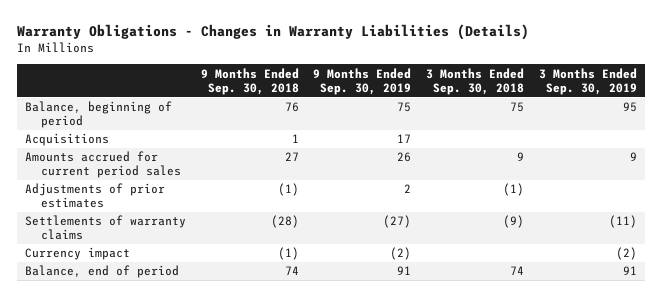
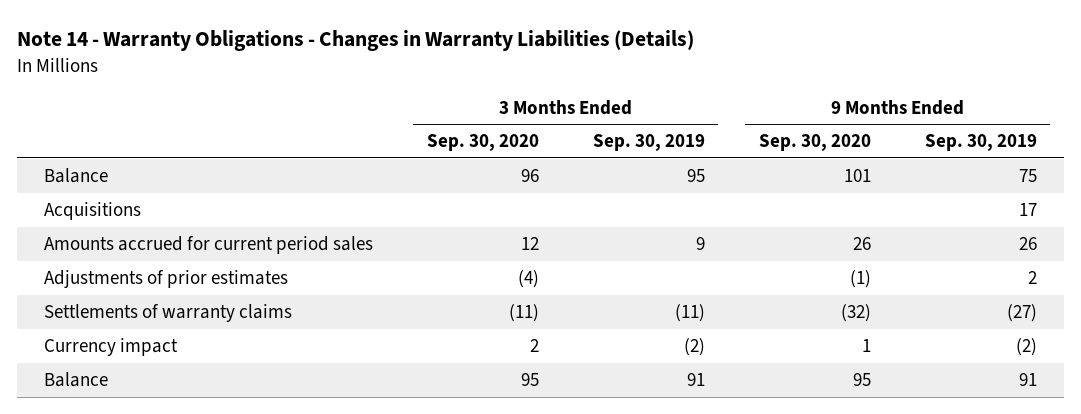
- Warranty Obligations - Changes in Warranty Liabilities (Details)
+ Note 14 - Warranty Obligations - Changes in Warranty Liabilities (Details)
- | 9 Months Ended Sep. 30, 2018 | 9 Months Ended Sep. 30, 2019 | 3 Months Ended Sep. 30, 2018 | 3 Months Ended Sep. 30, 2019
+ | 3 Months Ended Sep. 30, 2020 | 3 Months Ended Sep. 30, 2019 | 9 Months Ended Sep. 30, 2020 | 9 Months Ended Sep. 30, 2019
- Balance, beginning of period | 76 | 75 | 75 | 95
+ Balance | 96 | 95 | 101 | 75
- Balance, end of period | 74 | 91 | 74 | 91
+ Balance | 95 | 91 | 95 | 91

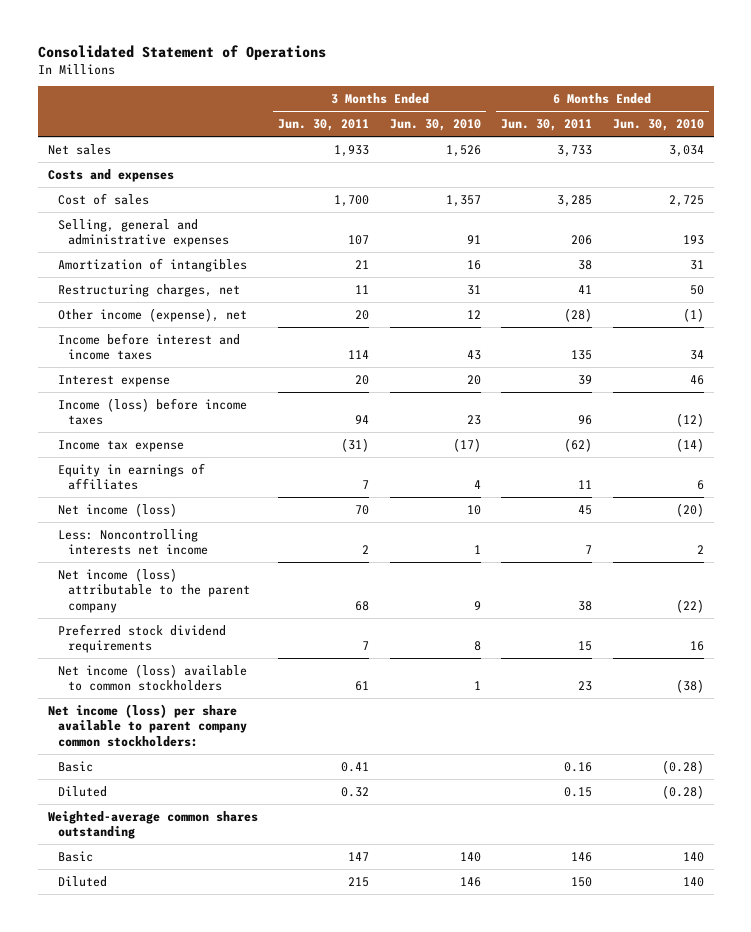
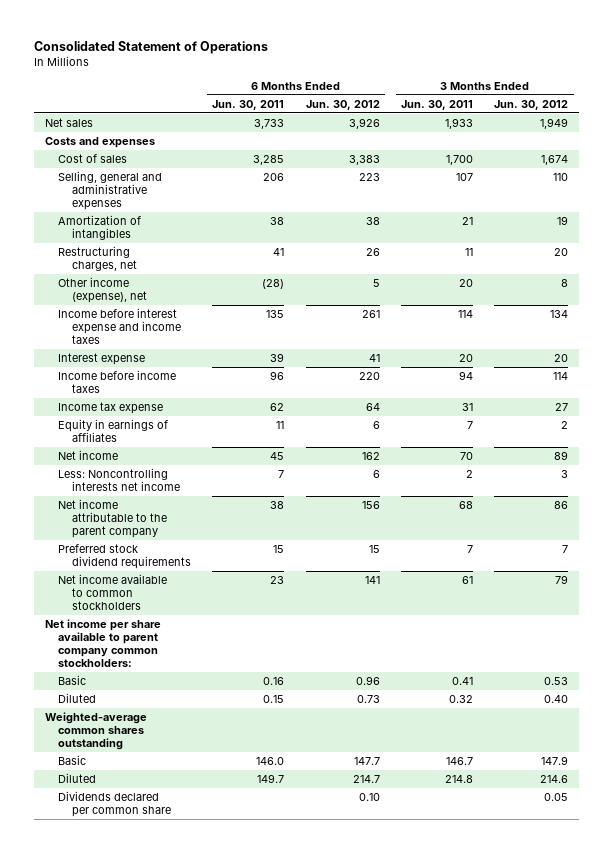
- | 3 Months Ended Jun. 30, 2011 | 3 Months Ended Jun. 30, 2010 | 6 Months Ended Jun. 30, 2011 | 6 Months Ended Jun. 30, 2010
+ | 6 Months Ended Jun. 30, 2011 | 6 Months Ended Jun. 30, 2012 | 3 Months Ended Jun. 30, 2011 | 3 Months Ended Jun. 30, 2012
- Income before interest and income taxes | 114 | 43 | 135 | 34
+ Income before interest expense and income taxes | 135 | 261 | 114 | 134
- Income (loss) before income taxes | 94 | 23 | 96 | (12)
- Income tax expense | (31) | (17) | (62) | (14)
+ Income before income taxes | 96 | 220 | 94 | 114
+ Income tax expense | 62 | 64 | 31 | 27
- Net income (loss) | 70 | 10 | 45 | (20)
+ Net income | 45 | 162 | 70 | 89
- Net income (loss) attributable to the parent company | 68 | 9 | 38 | (22)
+ Net income attributable to the parent company | 38 | 156 | 68 | 86
- Net income (loss) available to common stockholders | 61 | 1 | 23 | (38)
- Net income (loss) per share available to parent company common stockholders:
+ Net income available to common stockholders | 23 | 141 | 61 | 79
+ Net income per share available to parent company common stockholders:
- Basic | 147 | 140 | 146 | 140
- Diluted | 215 | 146 | 150 | 140
+ Basic | 146.0 | 147.7 | 146.7 | 147.9
+ Diluted | 149.7 | 214.7 | 214.8 | 214.6
+ Dividends declared per common share | | 0.10 | | 0.05

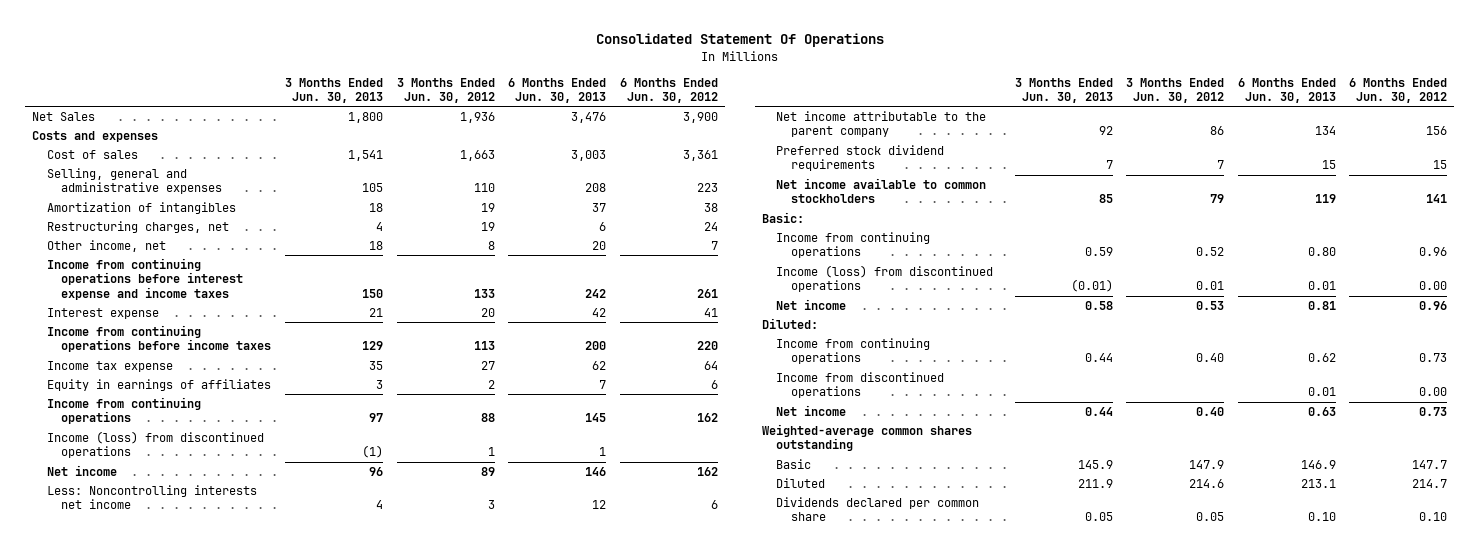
- Consolidated Statement of Operations
+ Consolidated Statement Of Operations
- | 6 Months Ended Jun. 30, 2011 | 6 Months Ended Jun. 30, 2012 | 3 Months Ended Jun. 30, 2011 | 3 Months Ended Jun. 30, 2012
+ | 3 Months Ended Jun. 30, 2013 | 3 Months Ended Jun. 30, 2012 | 6 Months Ended Jun. 30, 2013 | 6 Months Ended Jun. 30, 2012
- Net sales | 3,733 | 3,926 | 1,933 | 1,949
+ Net Sales | 1,800 | 1,936 | 3,476 | 3,900
- Cost of sales | 3,285 | 3,383 | 1,700 | 1,674
+ Cost of sales | 1,541 | 1,663 | 3,003 | 3,361
- Restructuring charges, net | 41 | 26 | 11 | 20
- Other income (expense), net | (28) | 5 | 20 | 8
- Income before interest expense and income taxes | 135 | 261 | 114 | 134
+ Restructuring charges, net | 4 | 19 | 6 | 24
+ Other income, net | 18 | 8 | 20 | 7
+ Income from continuing operations before interest expense and income taxes | 150 | 133 | 242 | 261
- Income before income taxes | 96 | 220 | 94 | 114
+ Income from continuing operations before income taxes | 129 | 113 | 200 | 220
+ Income from continuing operations | 97 | 88 | 145 | 162
+ Income (loss) from discontinued operations | (1) | 1 | 1 |
- Net income per share available to parent company common stockholders:
- Basic | 0.16 | 0.96 | 0.41 | 0.53
- Diluted | 0.15 | 0.73 | 0.32 | 0.40
+ Basic:
+ Income from continuing operations | 0.59 | 0.52 | 0.80 | 0.96
+ Income (loss) from discontinued operations | (0.01) | 0.01 | 0.01 | 0.00
+ Net income | 0.58 | 0.53 | 0.81 | 0.96
+ Diluted:
+ Income from continuing operations | 0.44 | 0.40 | 0.62 | 0.73
+ Income from discontinued operations | | | 0.01 | 0.00
+ Net income | 0.44 | 0.40 | 0.63 | 0.73

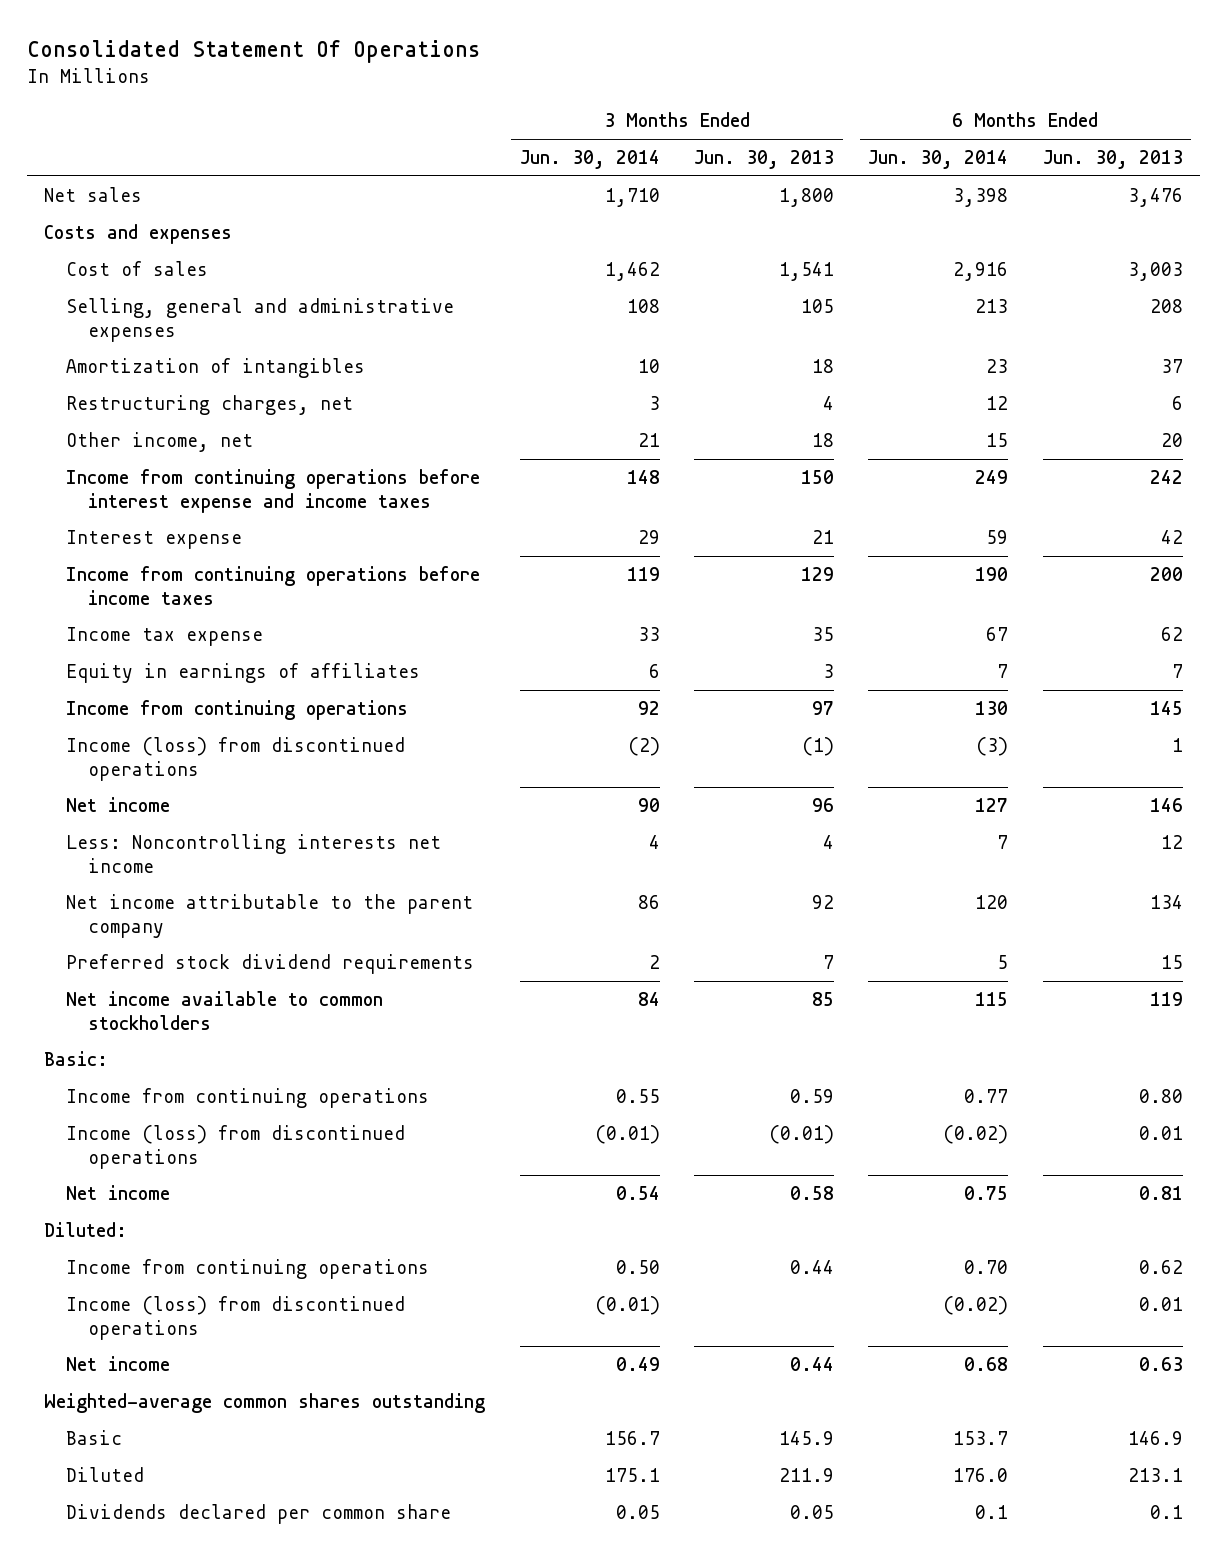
- | 3 Months Ended Jun. 30, 2013 | 3 Months Ended Jun. 30, 2012 | 6 Months Ended Jun. 30, 2013 | 6 Months Ended Jun. 30, 2012
+ | 3 Months Ended Jun. 30, 2014 | 3 Months Ended Jun. 30, 2013 | 6 Months Ended Jun. 30, 2014 | 6 Months Ended Jun. 30, 2013
- Net Sales | 1,800 | 1,936 | 3,476 | 3,900
+ Net sales | 1,710 | 1,800 | 3,398 | 3,476
- Income from discontinued operations | | | 0.01 | 0.00
+ Income (loss) from discontinued operations | (0.01) | | (0.02) | 0.01
- Dividends declared per common share | 0.05 | 0.05 | 0.10 | 0.10
+ Dividends declared per common share | 0.05 | 0.05 | 0.1 | 0.1

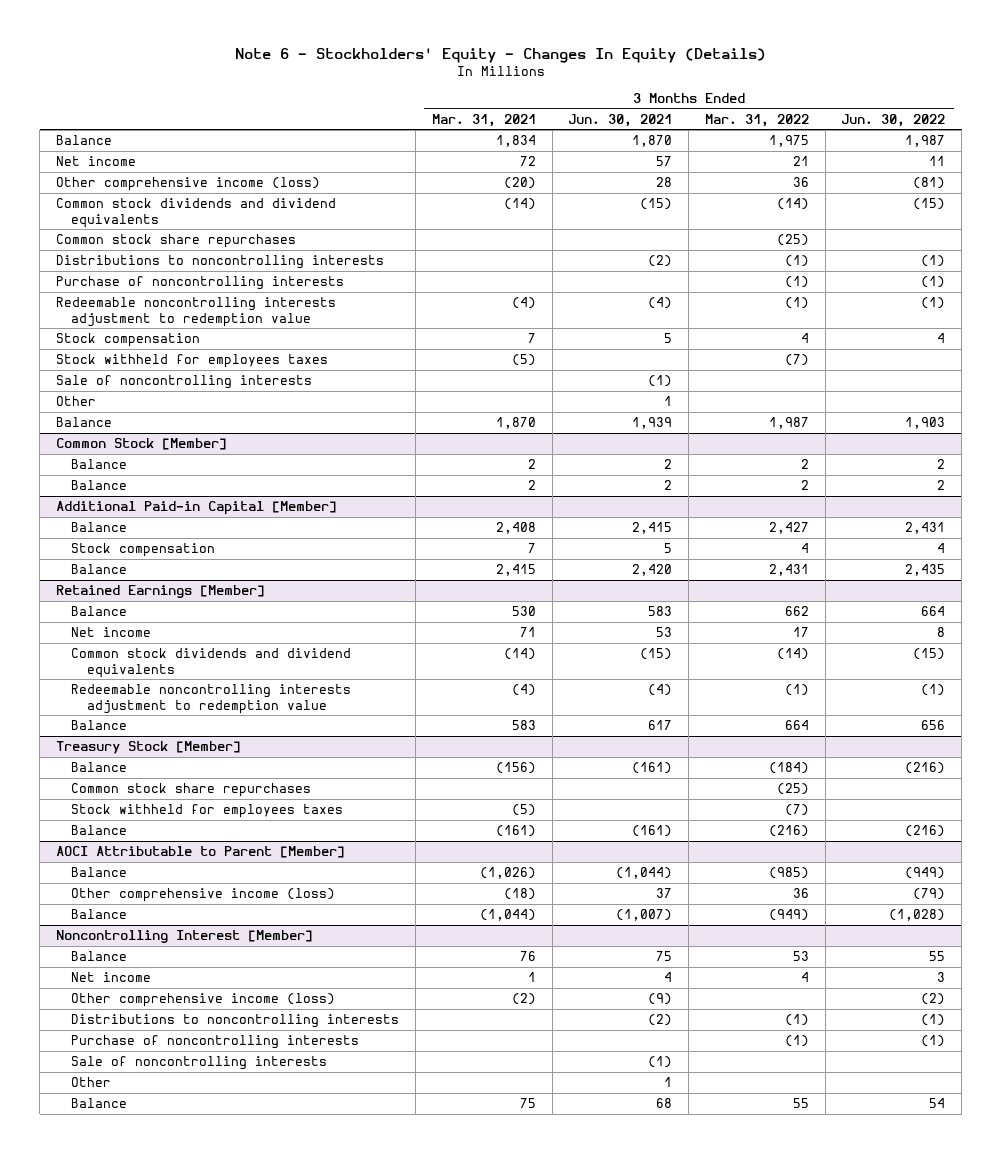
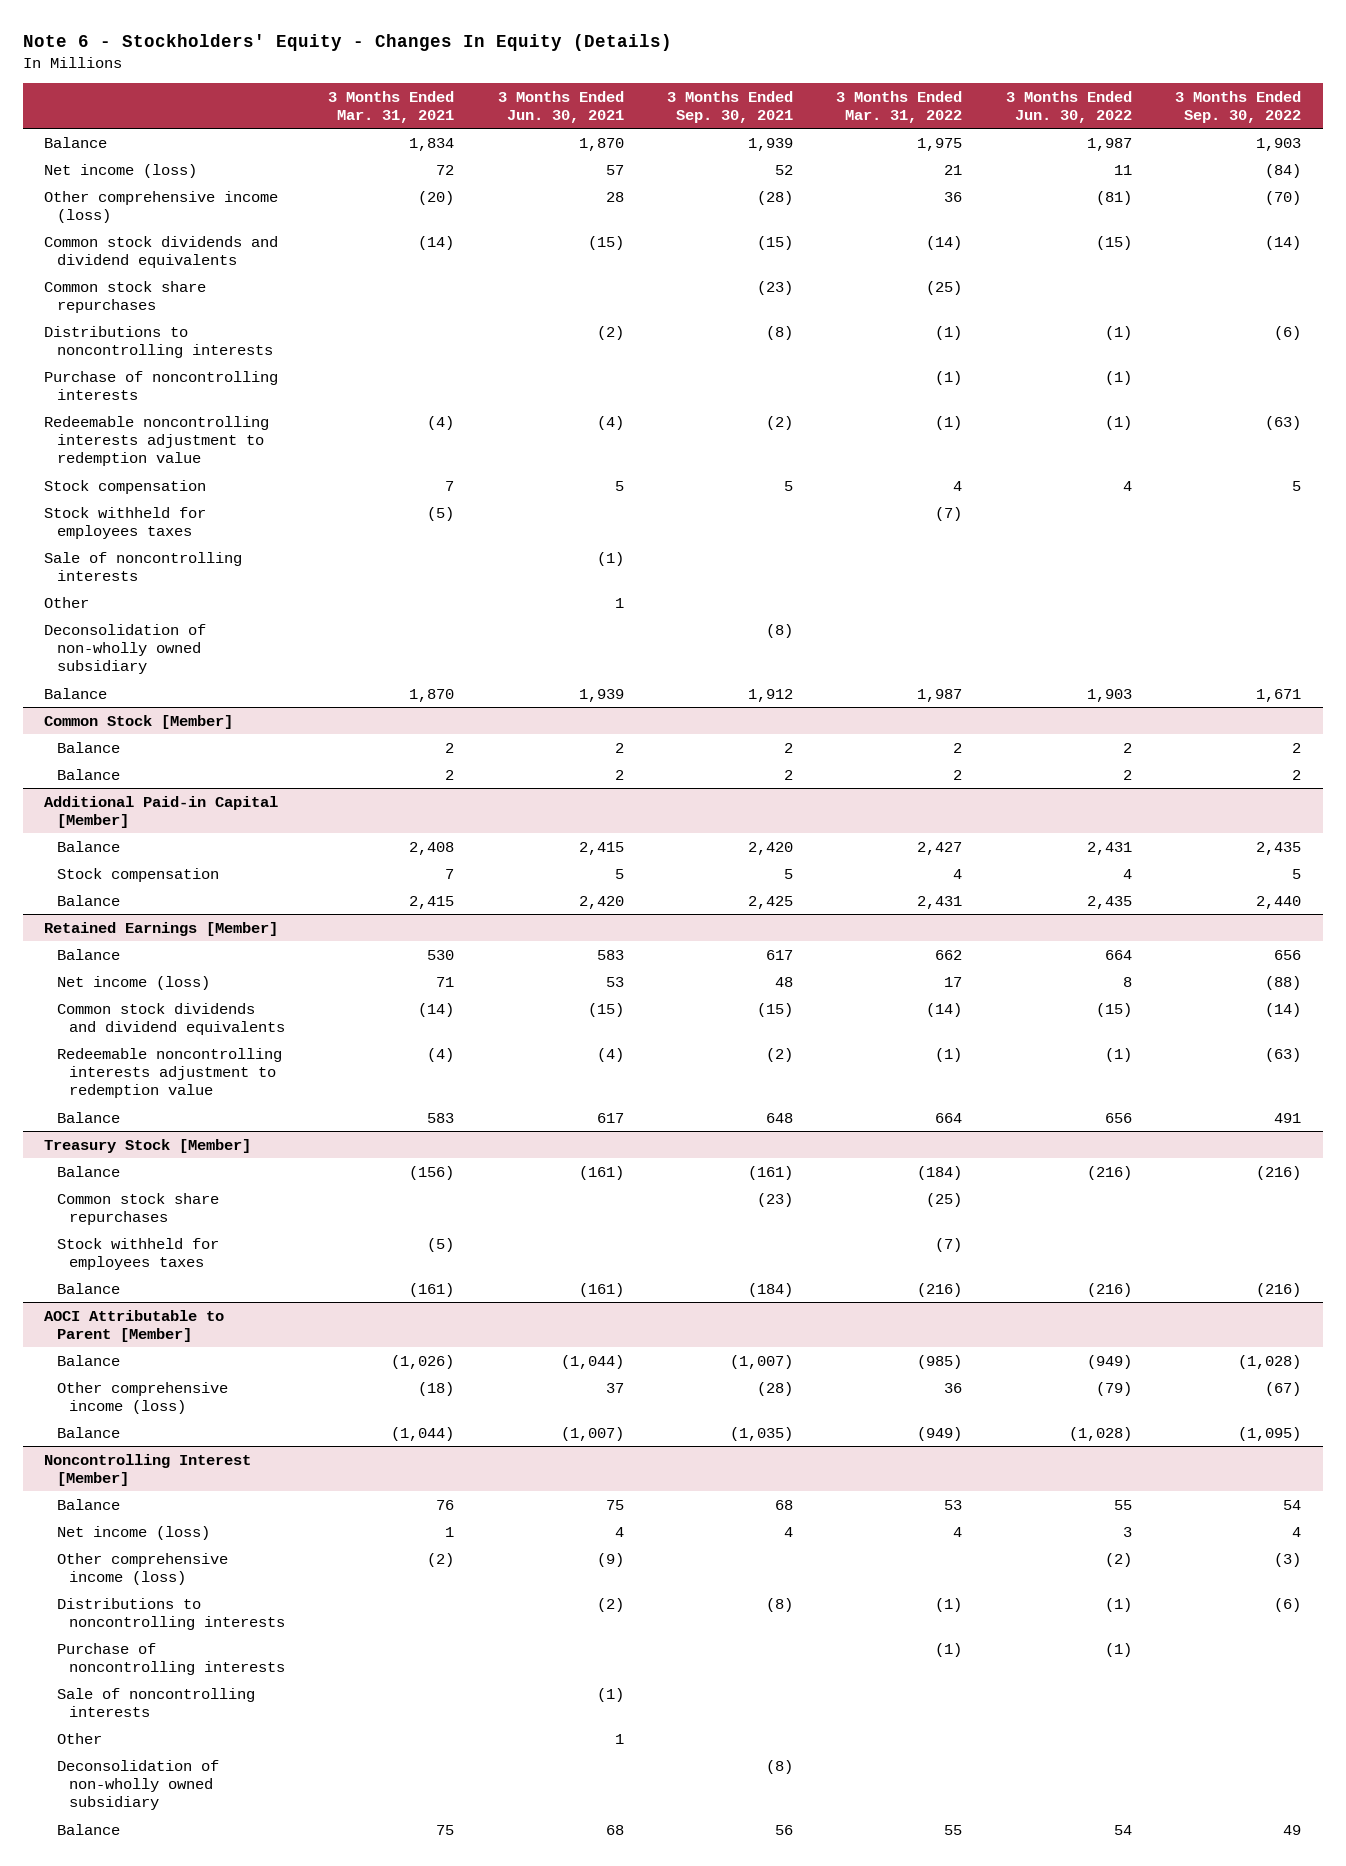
- | 3 Months Ended Mar. 31, 2021 | 3 Months Ended Jun. 30, 2021 | 3 Months Ended Mar. 31, 2022 | 3 Months Ended Jun. 30, 2022
+ | 3 Months Ended Mar. 31, 2021 | 3 Months Ended Jun. 30, 2021 | 3 Months Ended Sep. 30, 2021 | 3 Months Ended Mar. 31, 2022 | 3 Months Ended Jun. 30, 2022 | 3 Months Ended Sep. 30, 2022
- Net income | 72 | 57 | 21 | 11
+ Net income (loss) | 72 | 57 | 52 | 21 | 11 | (84)
+ Deconsolidation of non-wholly owned subsidiary | | | (8) | | |
@ Retained Earnings [Member]
- Net income | 71 | 53 | 17 | 8
+ Net income (loss) | 71 | 53 | 48 | 17 | 8 | (88)
@ Noncontrolling Interest [Member]
- Net income | 1 | 4 | 4 | 3
+ Net income (loss) | 1 | 4 | 4 | 4 | 3 | 4
+ Deconsolidation of non-wholly owned subsidiary | | | (8) | | |

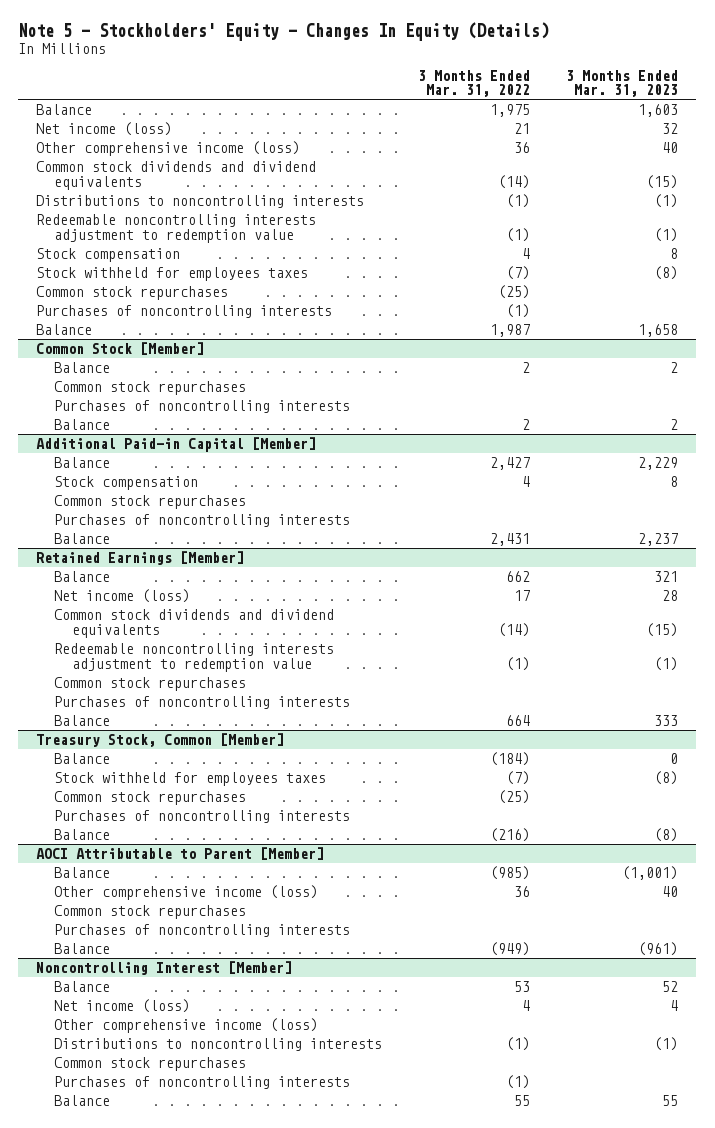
- Note 6 - Stockholders' Equity - Changes In Equity (Details)
+ Note 5 - Stockholders' Equity - Changes In Equity (Details)
- | 3 Months Ended Mar. 31, 2021 | 3 Months Ended Jun. 30, 2021 | 3 Months Ended Sep. 30, 2021 | 3 Months Ended Mar. 31, 2022 | 3 Months Ended Jun. 30, 2022 | 3 Months Ended Sep. 30, 2022
+ | 3 Months Ended Mar. 31, 2022 | 3 Months Ended Mar. 31, 2023
- Common stock share repurchases | | | (23) | (25) | |
- Purchase of noncontrolling interests | | | | (1) | (1) |
- Sale of noncontrolling interests | | (1) | | | |
- Other | | 1 | | | |
- Deconsolidation of non-wholly owned subsidiary | | | (8) | | |
+ Common stock repurchases | (25) |
+ Purchases of noncontrolling interests | (1) |
@ Common Stock [Member]
+ Common stock repurchases
+ Purchases of noncontrolling interests
@ Additional Paid-in Capital [Member]
+ Common stock repurchases
+ Purchases of noncontrolling interests
@ Retained Earnings [Member]
+ Common stock repurchases
+ Purchases of noncontrolling interests
- Treasury Stock [Member]
+ Treasury Stock, Common [Member]
- Common stock share repurchases | | | (23) | (25) | |
+ Common stock repurchases | (25) |
+ Purchases of noncontrolling interests
@ AOCI Attributable to Parent [Member]
+ Common stock repurchases
+ Purchases of noncontrolling interests
@ Noncontrolling Interest [Member]
- Purchase of noncontrolling interests | | | | (1) | (1) |
- Sale of noncontrolling interests | | (1) | | | |
- Other | | 1 | | | |
- Deconsolidation of non-wholly owned subsidiary | | | (8) | | |
+ Common stock repurchases
+ Purchases of noncontrolling interests | (1) |

